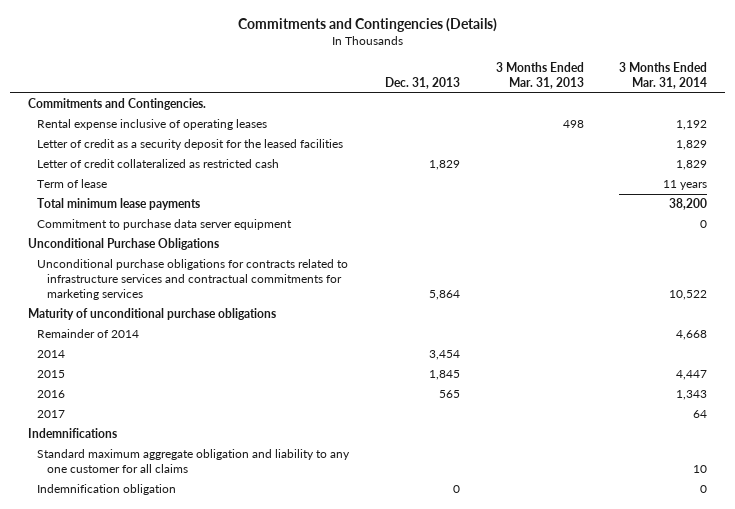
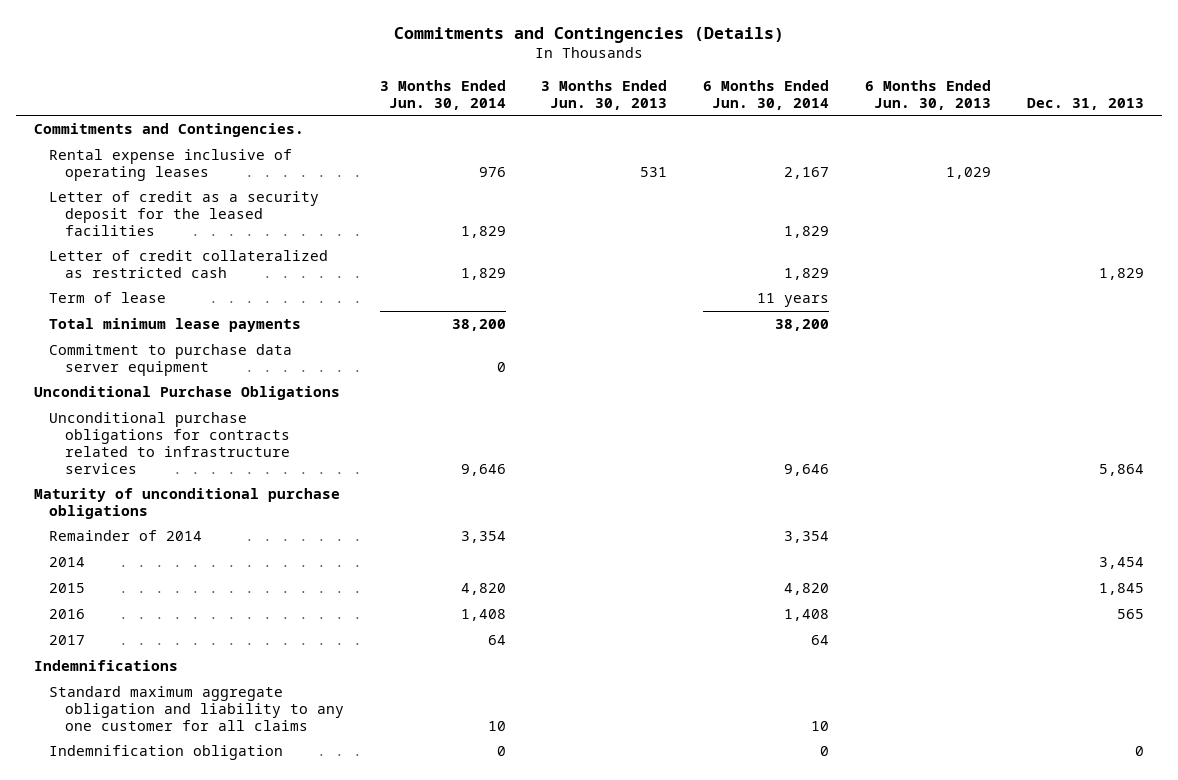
- | Dec. 31, 2013 | 3 Months Ended Mar. 31, 2013 | 3 Months Ended Mar. 31, 2014
+ | 3 Months Ended Jun. 30, 2014 | 3 Months Ended Jun. 30, 2013 | 6 Months Ended Jun. 30, 2014 | 6 Months Ended Jun. 30, 2013 | Dec. 31, 2013
- Unconditional purchase obligations for contracts related to infrastructure services and contractual commitments for marketing services | 5,864 | | 10,522
+ Unconditional purchase obligations for contracts related to infrastructure services | 9,646 | | 9,646 | | 5,864

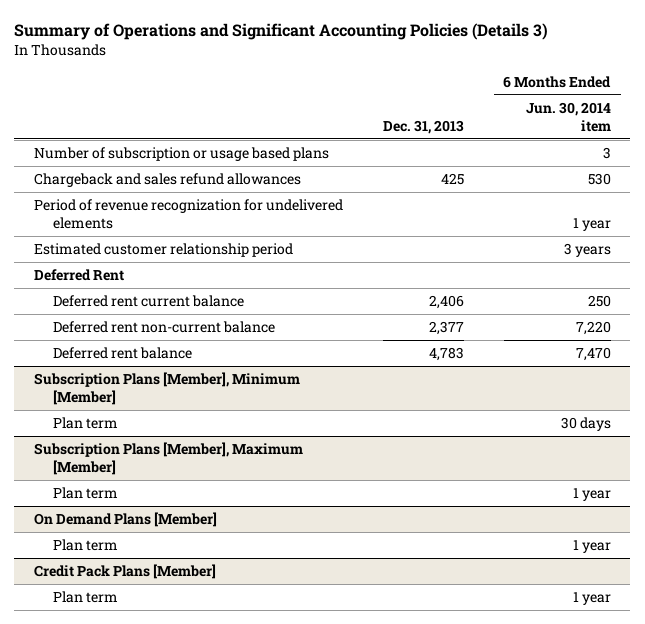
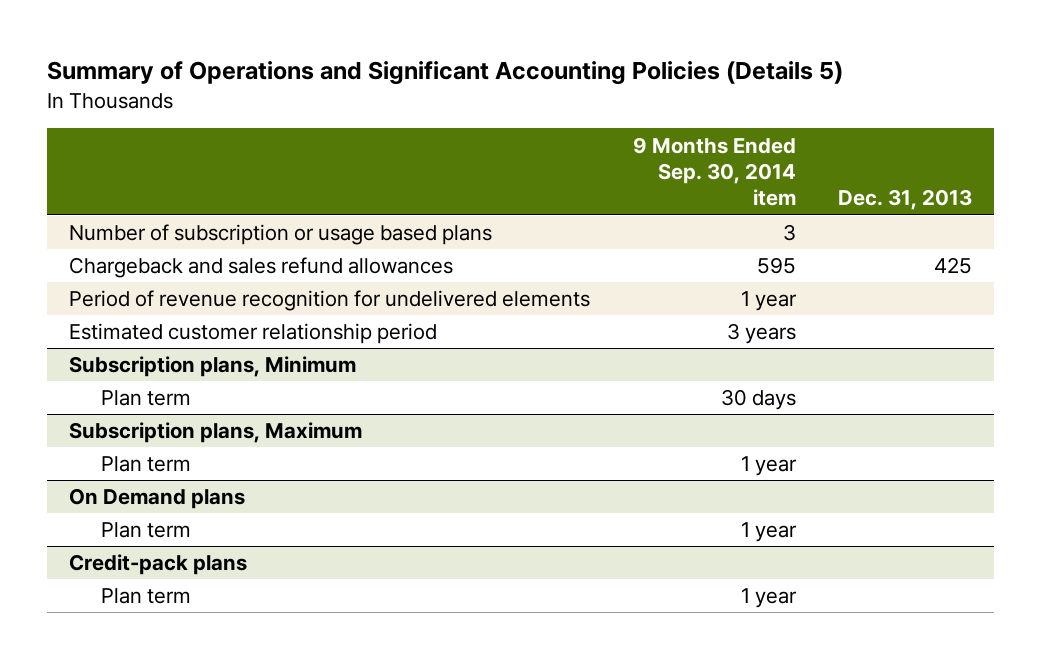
- Summary of Operations and Significant Accounting Policies (Details 3)
+ Summary of Operations and Significant Accounting Policies (Details 5)
- | Dec. 31, 2013 | 6 Months Ended Jun. 30, 2014 item
+ | 9 Months Ended Sep. 30, 2014 item | Dec. 31, 2013
- Period of revenue recognization for undelivered elements | | 1 year
+ Period of revenue recognition for undelivered elements | 1 year |
- Deferred Rent
- Deferred rent current balance | 2,406 | 250
- Deferred rent non-current balance | 2,377 | 7,220
- Deferred rent balance | 4,783 | 7,470
- Subscription Plans [Member], Minimum [Member]
+ Subscription plans, Minimum
- Subscription Plans [Member], Maximum [Member]
+ Subscription plans, Maximum
- On Demand Plans [Member]
+ On Demand plans
- Credit Pack Plans [Member]
+ Credit-pack plans

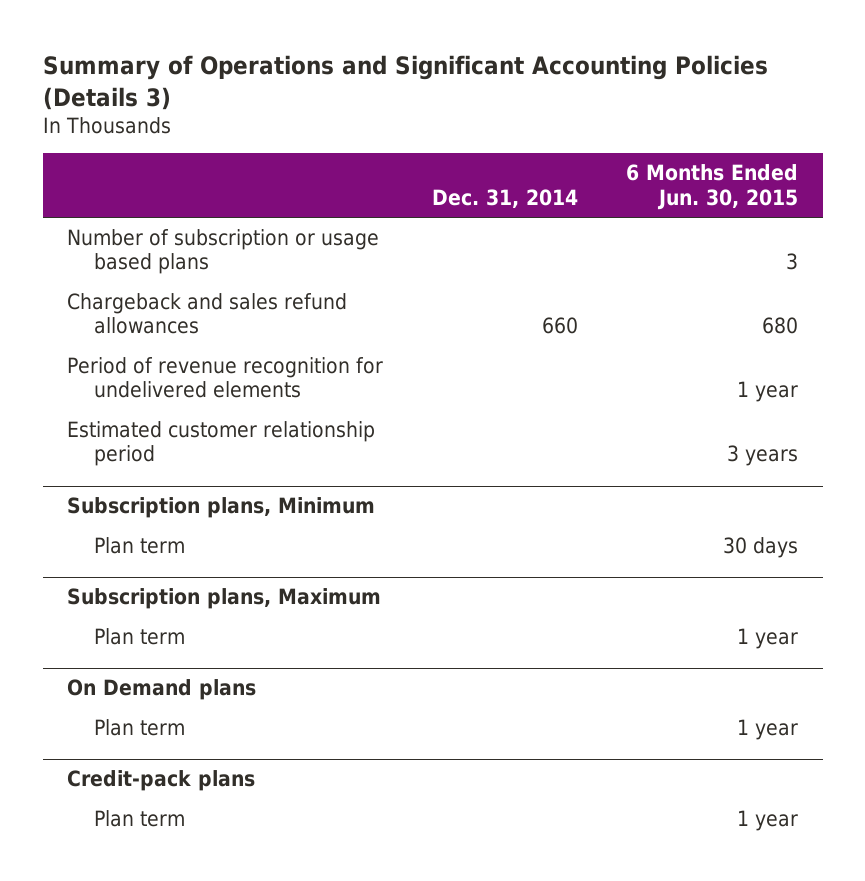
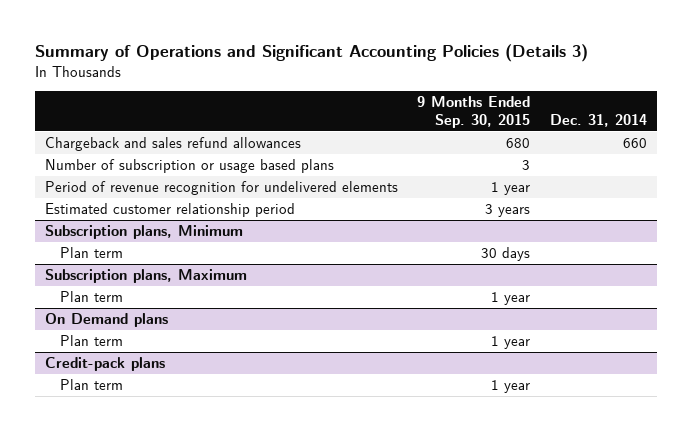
- | Dec. 31, 2014 | 6 Months Ended Jun. 30, 2015
+ | 9 Months Ended Sep. 30, 2015 | Dec. 31, 2014
moved down: Number of subscription or usage based plans | 3 |

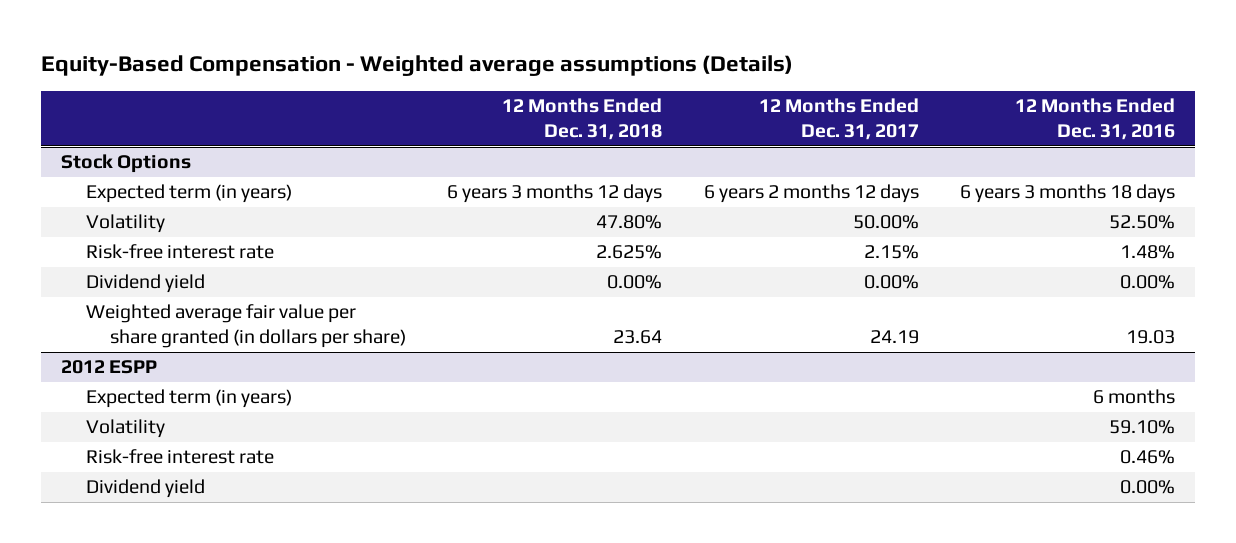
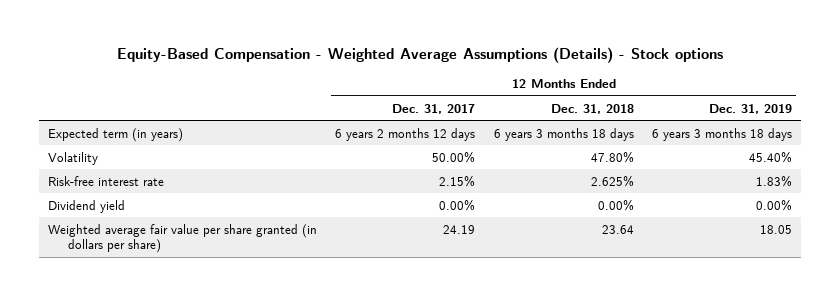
- Equity-Based Compensation - Weighted average assumptions (Details)
+ Equity-Based Compensation - Weighted Average Assumptions (Details) - Stock options
- | 12 Months Ended Dec. 31, 2018 | 12 Months Ended Dec. 31, 2017 | 12 Months Ended Dec. 31, 2016
+ | 12 Months Ended Dec. 31, 2017 | 12 Months Ended Dec. 31, 2018 | 12 Months Ended Dec. 31, 2019
- Stock Options
- Expected term (in years) | 6 years 3 months 12 days | 6 years 2 months 12 days | 6 years 3 months 18 days
+ Expected term (in years) | 6 years 2 months 12 days | 6 years 3 months 18 days | 6 years 3 months 18 days
- 2012 ESPP
- Expected term (in years) | | | 6 months
- Volatility | | | 59.10%
- Risk-free interest rate | | | 0.46%
- Dividend yield | | | 0.00%

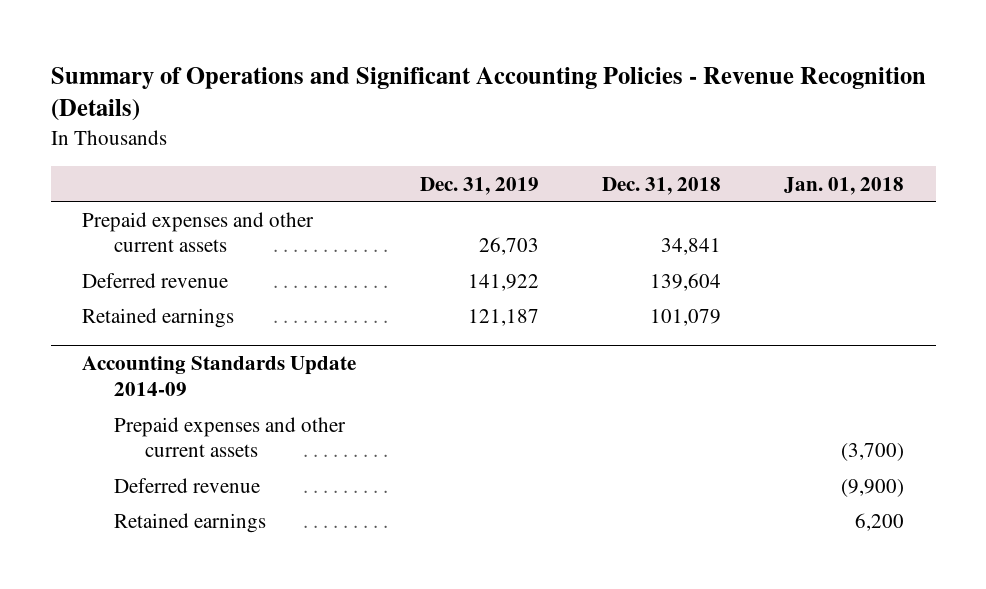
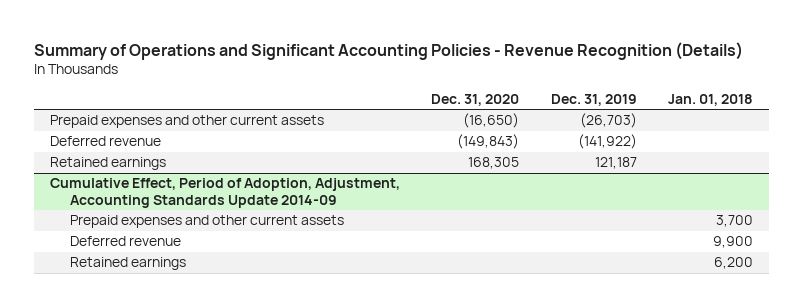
- | Dec. 31, 2019 | Dec. 31, 2018 | Jan. 01, 2018
+ | Dec. 31, 2020 | Dec. 31, 2019 | Jan. 01, 2018
- Prepaid expenses and other current assets | 26,703 | 34,841 |
- Deferred revenue | 141,922 | 139,604 |
+ Prepaid expenses and other current assets | (16,650) | (26,703) |
+ Deferred revenue | (149,843) | (141,922) |
- Accounting Standards Update 2014-09
- Prepaid expenses and other current assets | | | (3,700)
- Deferred revenue | | | (9,900)
+ Cumulative Effect, Period of Adoption, Adjustment, Accounting Standards Update 2014-09
+ Prepaid expenses and other current assets | | | 3,700
+ Deferred revenue | | | 9,900

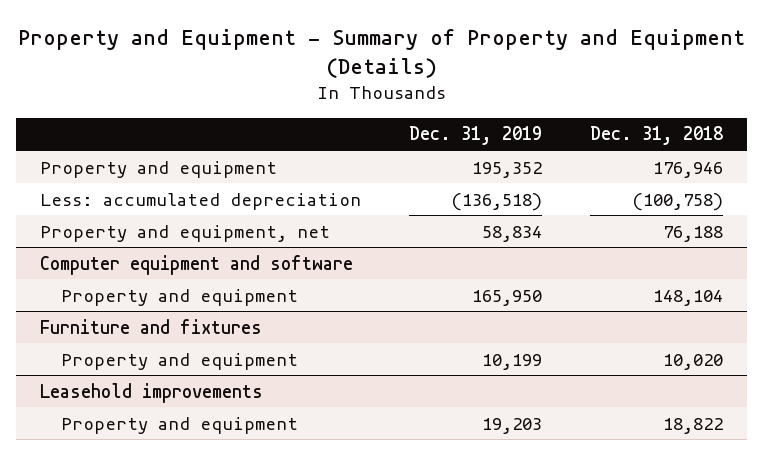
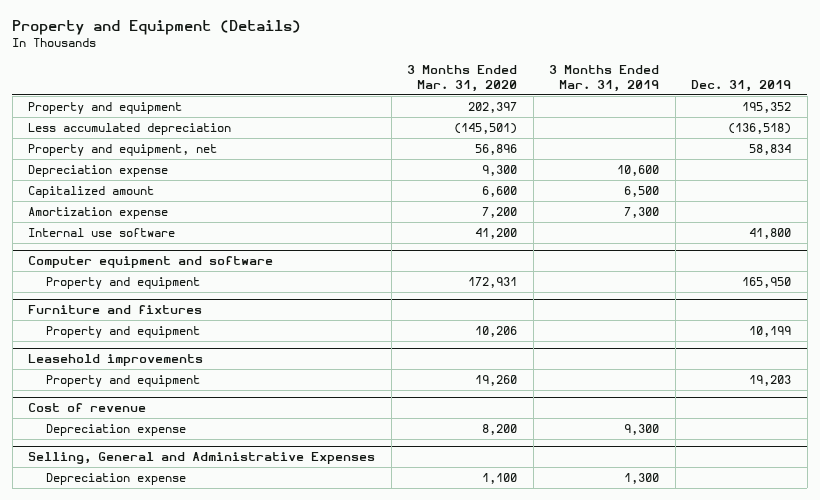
- Property and Equipment - Summary of Property and Equipment (Details)
+ Property and Equipment (Details)
- | Dec. 31, 2019 | Dec. 31, 2018
+ | 3 Months Ended Mar. 31, 2020 | 3 Months Ended Mar. 31, 2019 | Dec. 31, 2019
- Less: accumulated depreciation | (136,518) | (100,758)
+ Less accumulated depreciation | (145,501) | | (136,518)
+ Depreciation expense | 9,300 | 10,600 |
+ Capitalized amount | 6,600 | 6,500 |
+ Amortization expense | 7,200 | 7,300 |
+ Internal use software | 41,200 | | 41,800
+ Cost of revenue
+ Depreciation expense | 8,200 | 9,300 |
+ Selling, General and Administrative Expenses
+ Depreciation expense | 1,100 | 1,300 |

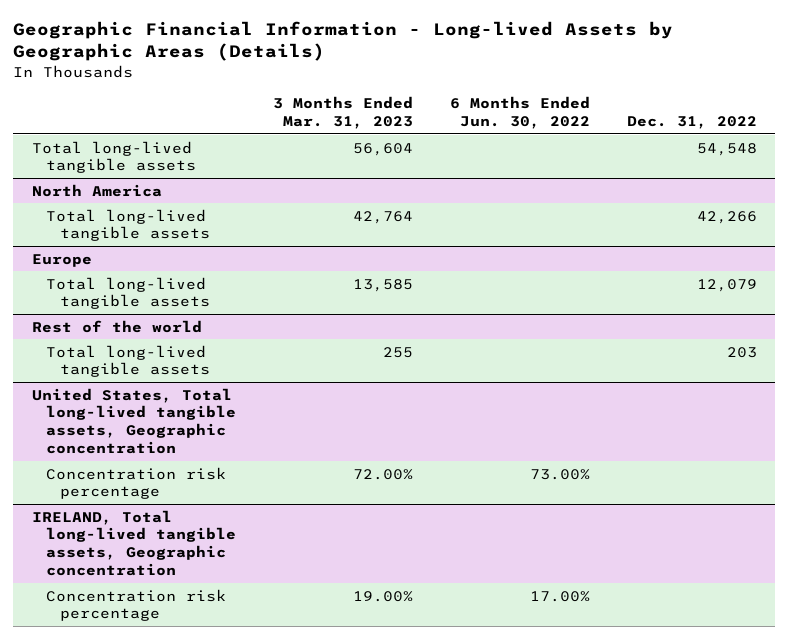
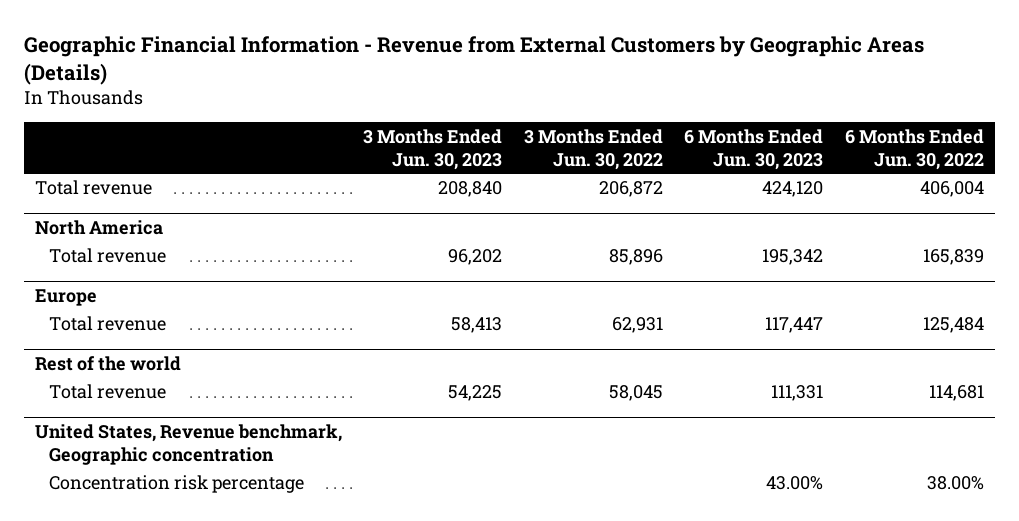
- Geographic Financial Information - Long-lived Assets by Geographic Areas (Details)
+ Geographic Financial Information - Revenue from External Customers by Geographic Areas (Details)
- | 3 Months Ended Mar. 31, 2023 | 6 Months Ended Jun. 30, 2022 | Dec. 31, 2022
+ | 3 Months Ended Jun. 30, 2023 | 3 Months Ended Jun. 30, 2022 | 6 Months Ended Jun. 30, 2023 | 6 Months Ended Jun. 30, 2022
- Total long-lived tangible assets | 56,604 | | 54,548
+ Total revenue | 208,840 | 206,872 | 424,120 | 406,004
@ North America
- Total long-lived tangible assets | 42,764 | | 42,266
+ Total revenue | 96,202 | 85,896 | 195,342 | 165,839
@ Europe
- Total long-lived tangible assets | 13,585 | | 12,079
+ Total revenue | 58,413 | 62,931 | 117,447 | 125,484
@ Rest of the world
- Total long-lived tangible assets | 255 | | 203
- United States, Total long-lived tangible assets, Geographic concentration
- Concentration risk percentage | 72.00% | 73.00% |
- IRELAND, Total long-lived tangible assets, Geographic concentration
- Concentration risk percentage | 19.00% | 17.00% |
@ Rest of the world
+ Total revenue | 54,225 | 58,045 | 111,331 | 114,681
+ United States, Revenue benchmark, Geographic concentration
+ Concentration risk percentage | | | 43.00% | 38.00%

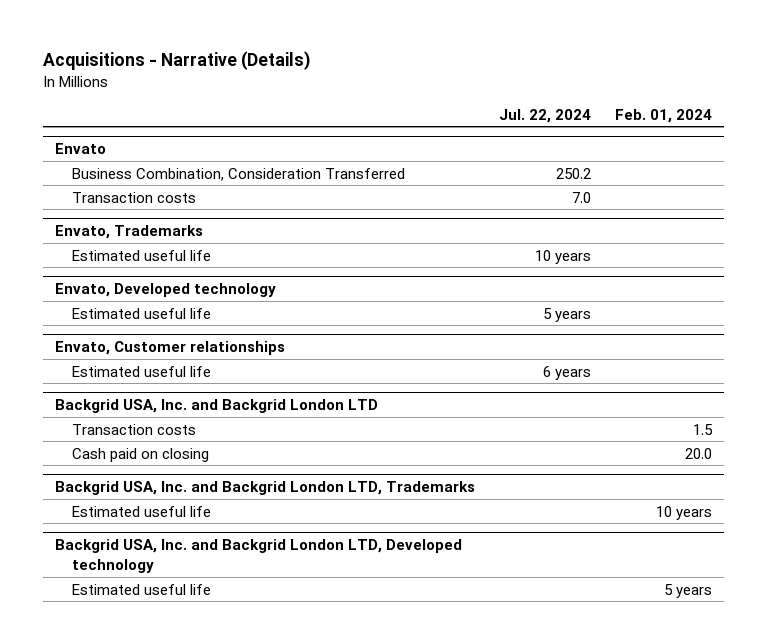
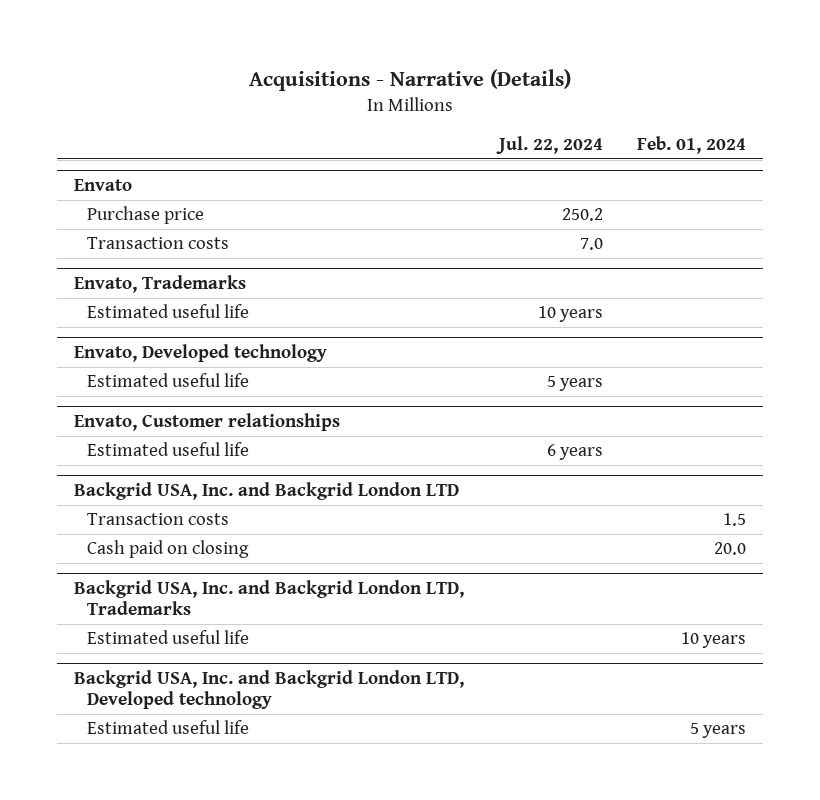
@ Envato
- Business Combination, Consideration Transferred | 250.2 |
+ Purchase price | 250.2 |

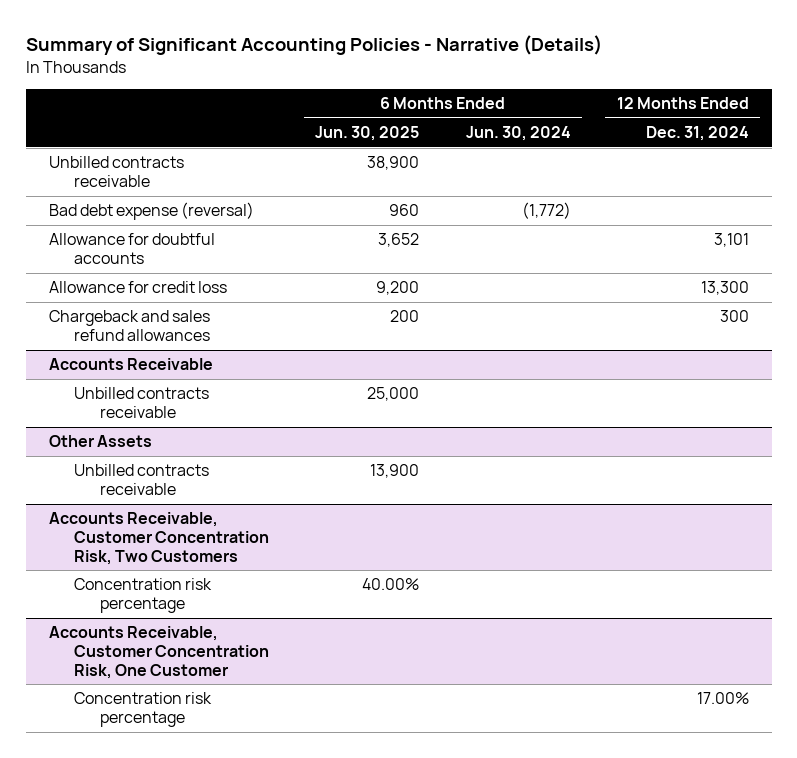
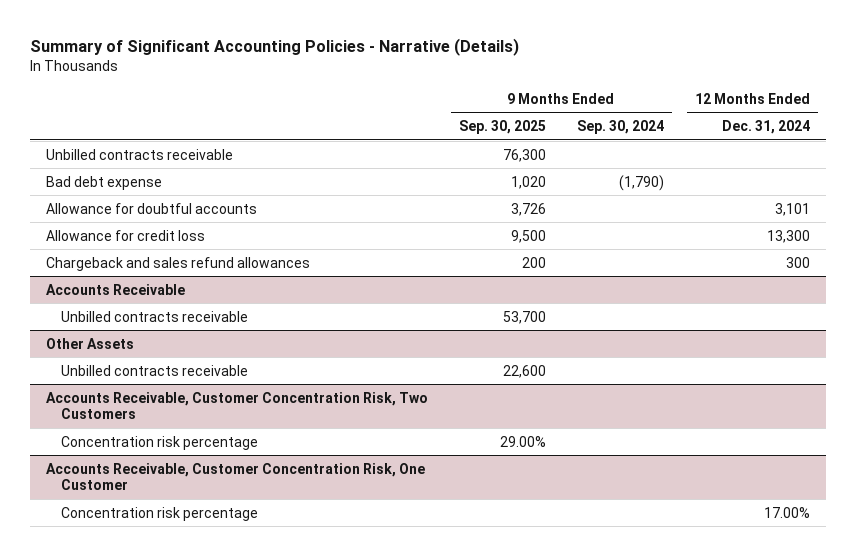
- | 6 Months Ended Jun. 30, 2025 | 6 Months Ended Jun. 30, 2024 | 12 Months Ended Dec. 31, 2024
+ | 9 Months Ended Sep. 30, 2025 | 9 Months Ended Sep. 30, 2024 | 12 Months Ended Dec. 31, 2024
- Bad debt expense (reversal) | 960 | (1,772) |
+ Bad debt expense | 1,020 | (1,790) |

